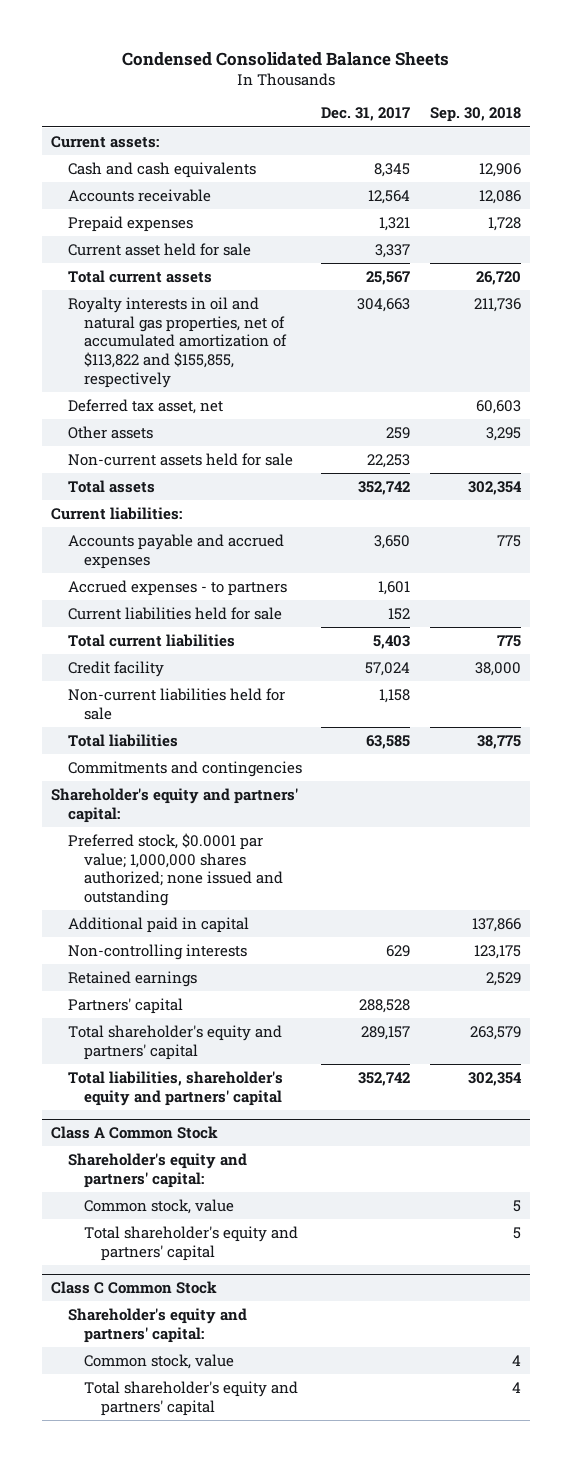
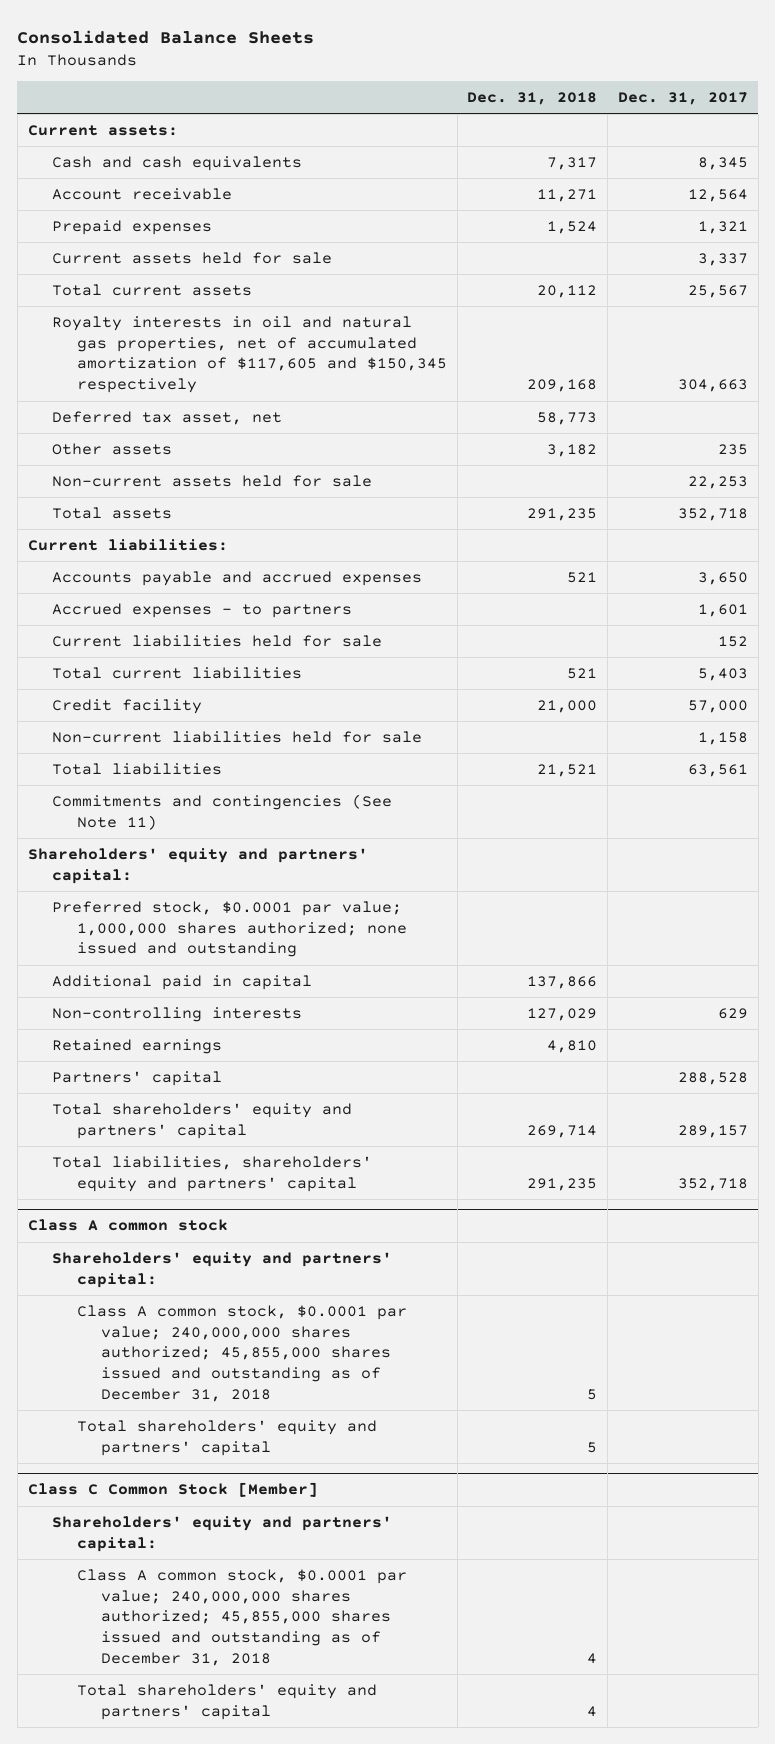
- Condensed Consolidated Balance Sheets
+ Consolidated Balance Sheets
- | Dec. 31, 2017 | Sep. 30, 2018
+ | Dec. 31, 2018 | Dec. 31, 2017
- Accounts receivable | 12,564 | 12,086
+ Account receivable | 11,271 | 12,564
- Current asset held for sale | 3,337 |
+ Current assets held for sale | | 3,337
- Royalty interests in oil and natural gas properties, net of accumulated amortization of $113,822 and $155,855, respectively | 304,663 | 211,736
+ Royalty interests in oil and natural gas properties, net of accumulated amortization of $117,605 and $150,345 respectively | 209,168 | 304,663
- Other assets | 259 | 3,295
+ Other assets | 3,182 | 235
- Total assets | 352,742 | 302,354
+ Total assets | 291,235 | 352,718
- Credit facility | 57,024 | 38,000
+ Credit facility | 21,000 | 57,000
- Total liabilities | 63,585 | 38,775
- Commitments and contingencies
- Shareholder's equity and partners' capital:
+ Total liabilities | 21,521 | 63,561
+ Commitments and contingencies (See Note 11)
+ Shareholders' equity and partners' capital:
- Total shareholder's equity and partners' capital | 289,157 | 263,579
- Total liabilities, shareholder's equity and partners' capital | 352,742 | 302,354
- Class A Common Stock
- Shareholder's equity and partners' capital:
- Common stock, value | | 5
- Total shareholder's equity and partners' capital | | 5
- Class C Common Stock
- Shareholder's equity and partners' capital:
- Common stock, value | | 4
- Total shareholder's equity and partners' capital | | 4
+ Total shareholders' equity and partners' capital | 269,714 | 289,157
+ Total liabilities, shareholders' equity and partners' capital | 291,235 | 352,718
+ Class A common stock
+ Shareholders' equity and partners' capital:
+ Class A common stock, $0.0001 par value; 240,000,000 shares authorized; 45,855,000 shares issued and outstanding as of December 31, 2018 | 5 |
+ Total shareholders' equity and partners' capital | 5 |
+ Class C Common Stock [Member]
+ Shareholders' equity and partners' capital:
+ Class A common stock, $0.0001 par value; 240,000,000 shares authorized; 45,855,000 shares issued and outstanding as of December 31, 2018 | 4 |
+ Total shareholders' equity and partners' capital | 4 |

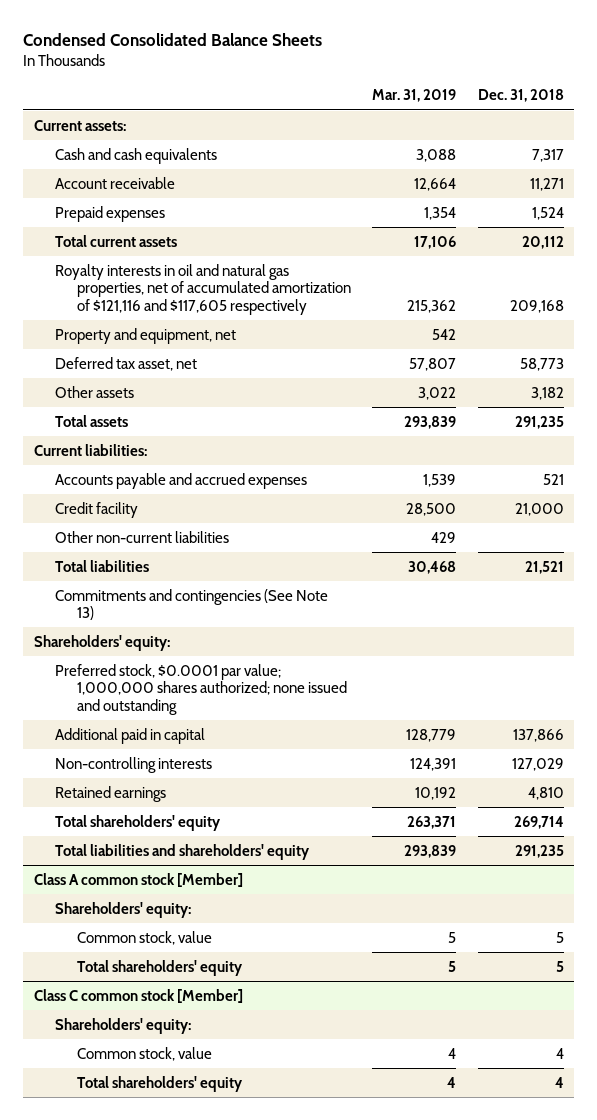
- Consolidated Balance Sheets
+ Condensed Consolidated Balance Sheets
- | Dec. 31, 2018 | Dec. 31, 2017
+ | Mar. 31, 2019 | Dec. 31, 2018
- Current assets held for sale | | 3,337
- Royalty interests in oil and natural gas properties, net of accumulated amortization of $117,605 and $150,345 respectively | 209,168 | 304,663
+ Royalty interests in oil and natural gas properties, net of accumulated amortization of $121,116 and $117,605 respectively | 215,362 | 209,168
+ Property and equipment, net | 542 |
- Non-current assets held for sale | | 22,253
- Accrued expenses - to partners | | 1,601
- Current liabilities held for sale | | 152
- Total current liabilities | 521 | 5,403
- Non-current liabilities held for sale | | 1,158
+ Other non-current liabilities | 429 |
- Commitments and contingencies (See Note 11)
- Shareholders' equity and partners' capital:
+ Commitments and contingencies (See Note 13)
+ Shareholders' equity:
- Partners' capital | | 288,528
- Total shareholders' equity and partners' capital | 269,714 | 289,157
- Total liabilities, shareholders' equity and partners' capital | 291,235 | 352,718
- Class A common stock
- Shareholders' equity and partners' capital:
- Class A common stock, $0.0001 par value; 240,000,000 shares authorized; 45,855,000 shares issued and outstanding as of December 31, 2018 | 5 |
- Total shareholders' equity and partners' capital | 5 |
- Class C Common Stock [Member]
- Shareholders' equity and partners' capital:
- Class A common stock, $0.0001 par value; 240,000,000 shares authorized; 45,855,000 shares issued and outstanding as of December 31, 2018 | 4 |
- Total shareholders' equity and partners' capital | 4 |
+ Total shareholders' equity | 263,371 | 269,714
+ Total liabilities and shareholders' equity | 293,839 | 291,235
+ Class A common stock [Member]
+ Shareholders' equity:
+ Common stock, value | 5 | 5
+ Total shareholders' equity | 5 | 5
+ Class C common stock [Member]
+ Shareholders' equity:
+ Common stock, value | 4 | 4
+ Total shareholders' equity | 4 | 4

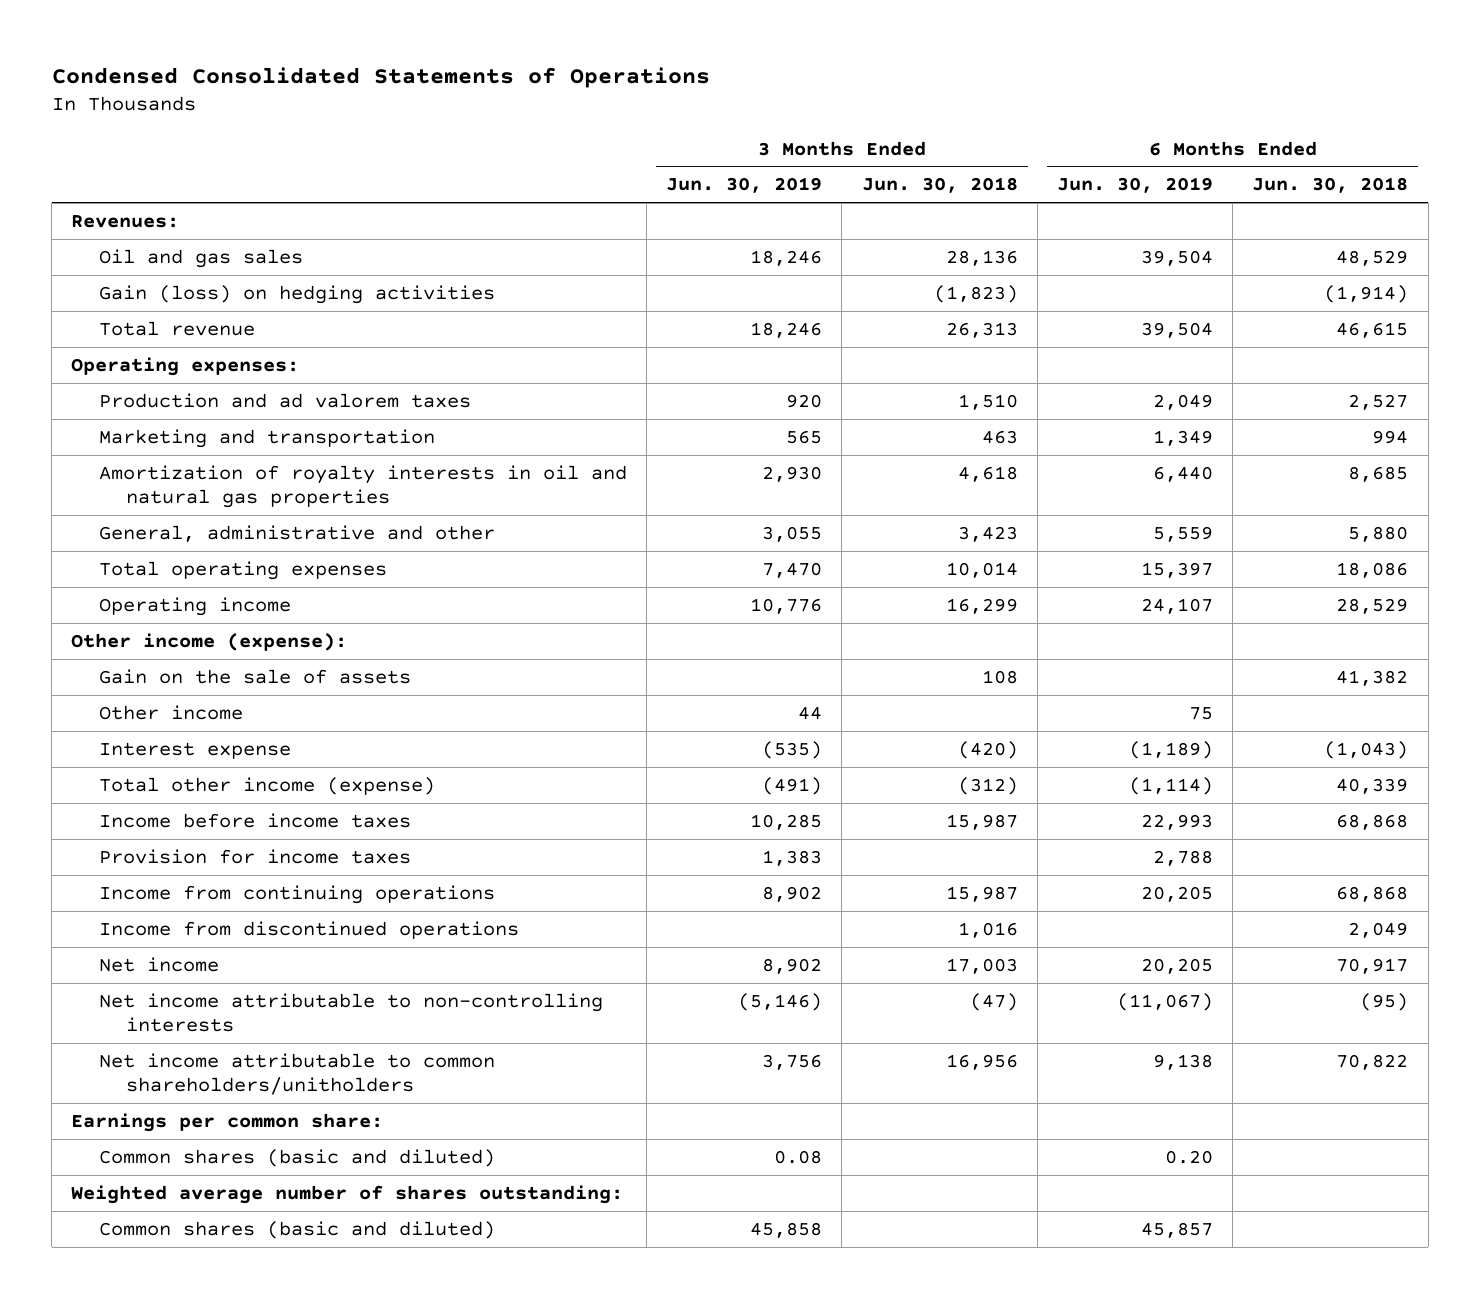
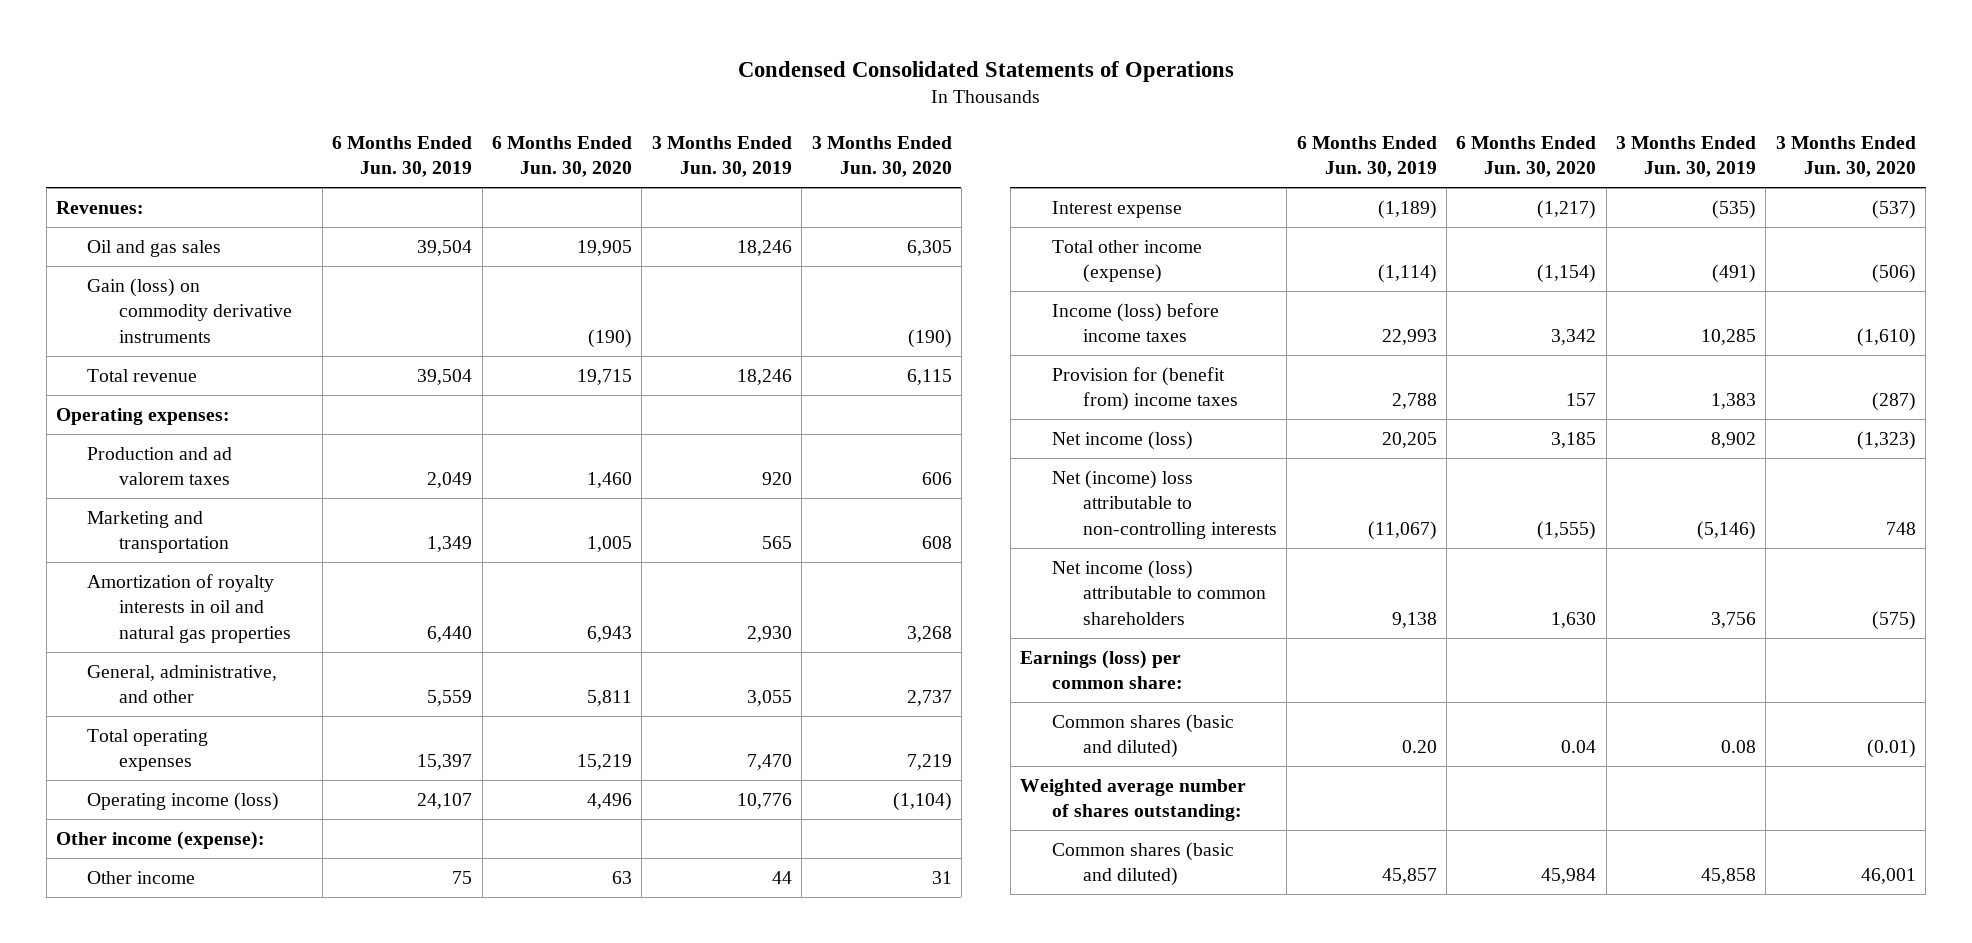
- | 3 Months Ended Jun. 30, 2019 | 3 Months Ended Jun. 30, 2018 | 6 Months Ended Jun. 30, 2019 | 6 Months Ended Jun. 30, 2018
+ | 6 Months Ended Jun. 30, 2019 | 6 Months Ended Jun. 30, 2020 | 3 Months Ended Jun. 30, 2019 | 3 Months Ended Jun. 30, 2020
- Gain (loss) on hedging activities | | (1,823) | | (1,914)
+ Gain (loss) on commodity derivative instruments | | (190) | | (190)
- General, administrative and other | 3,055 | 3,423 | 5,559 | 5,880
+ General, administrative, and other | 5,559 | 5,811 | 3,055 | 2,737
- Operating income | 10,776 | 16,299 | 24,107 | 28,529
+ Operating income (loss) | 24,107 | 4,496 | 10,776 | (1,104)
- Gain on the sale of assets | | 108 | | 41,382
- Income before income taxes | 10,285 | 15,987 | 22,993 | 68,868
- Provision for income taxes | 1,383 | | 2,788 |
- Income from continuing operations | 8,902 | 15,987 | 20,205 | 68,868
- Income from discontinued operations | | 1,016 | | 2,049
- Net income | 8,902 | 17,003 | 20,205 | 70,917
- Net income attributable to non-controlling interests | (5,146) | (47) | (11,067) | (95)
- Net income attributable to common shareholders/unitholders | 3,756 | 16,956 | 9,138 | 70,822
- Earnings per common share:
+ Income (loss) before income taxes | 22,993 | 3,342 | 10,285 | (1,610)
+ Provision for (benefit from) income taxes | 2,788 | 157 | 1,383 | (287)
+ Net income (loss) | 20,205 | 3,185 | 8,902 | (1,323)
+ Net (income) loss attributable to non-controlling interests | (11,067) | (1,555) | (5,146) | 748
+ Net income (loss) attributable to common shareholders | 9,138 | 1,630 | 3,756 | (575)
+ Earnings (loss) per common share:

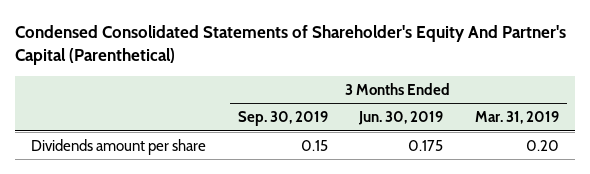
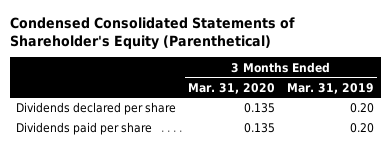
- Condensed Consolidated Statements of Shareholder's Equity And Partner's Capital (Parenthetical)
+ Condensed Consolidated Statements of Shareholder's Equity (Parenthetical)
- | 3 Months Ended Sep. 30, 2019 | 3 Months Ended Jun. 30, 2019 | 3 Months Ended Mar. 31, 2019
+ | 3 Months Ended Mar. 31, 2020 | 3 Months Ended Mar. 31, 2019
- Dividends amount per share | 0.15 | 0.175 | 0.20
+ Dividends declared per share | 0.135 | 0.20
+ Dividends paid per share | 0.135 | 0.20

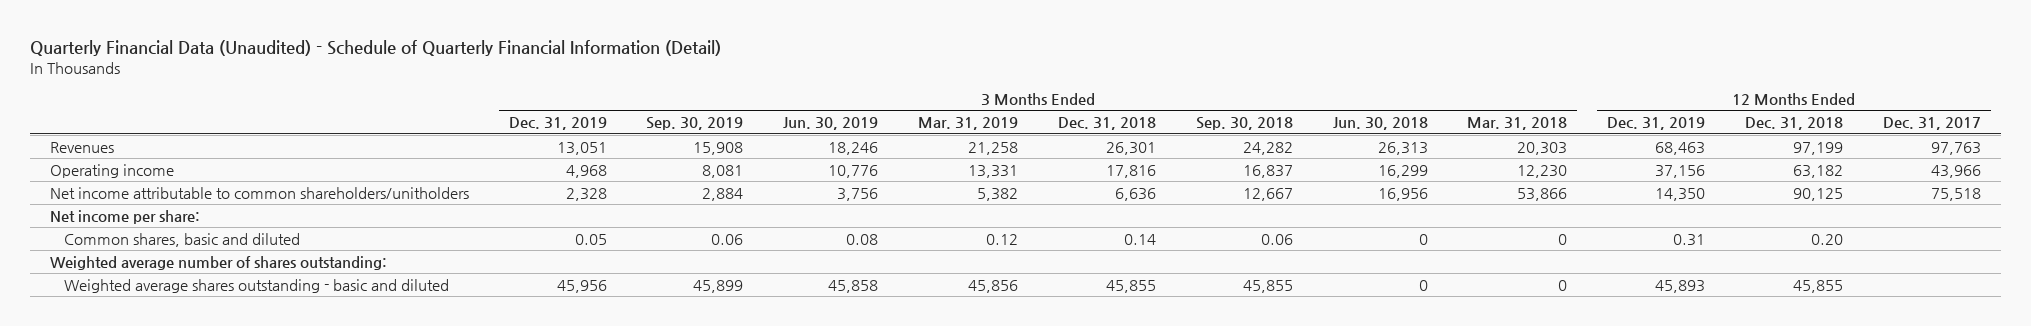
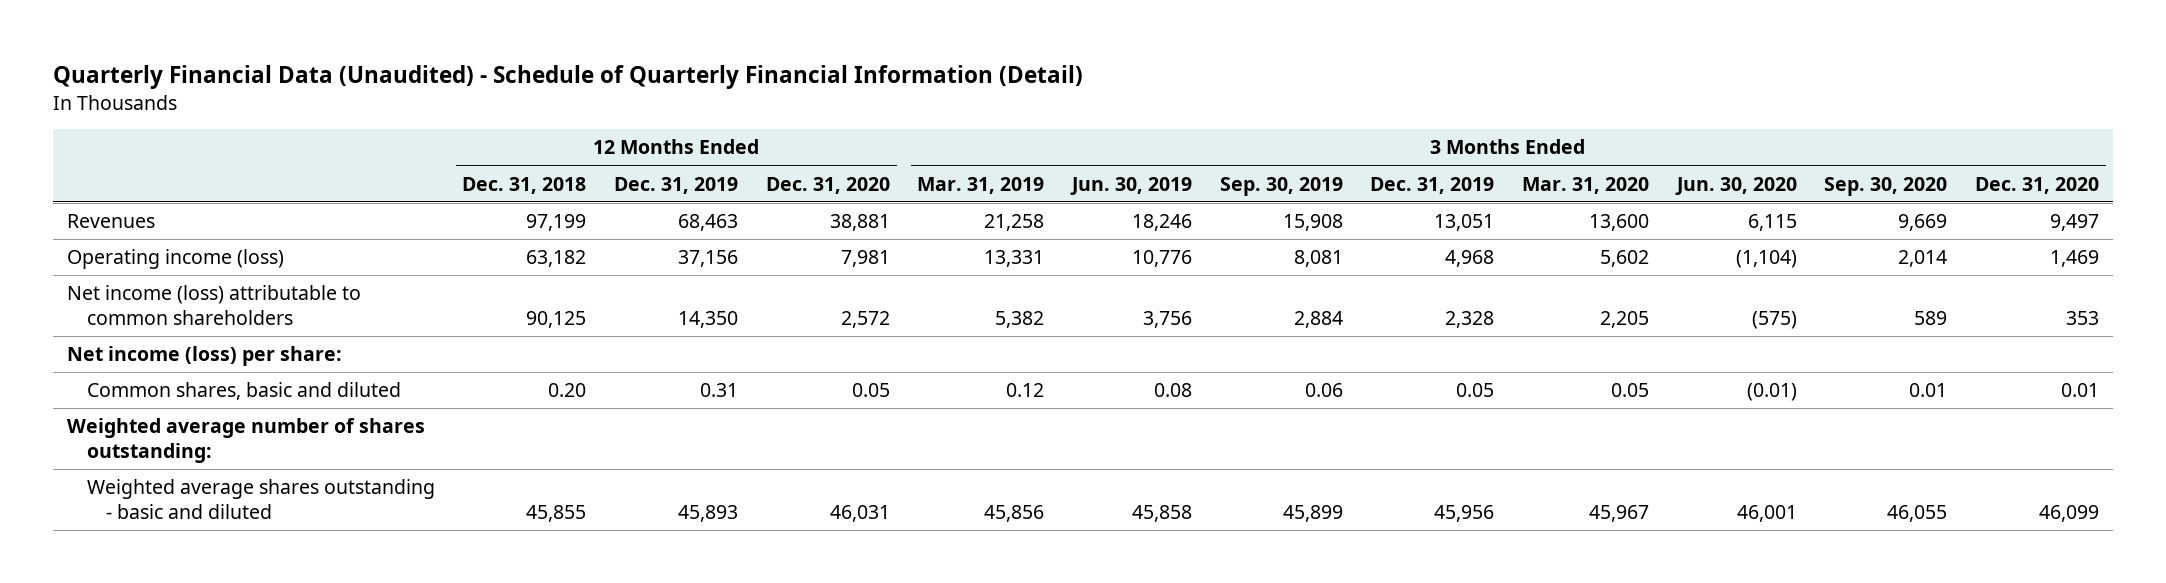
- | 3 Months Ended Dec. 31, 2019 | 3 Months Ended Sep. 30, 2019 | 3 Months Ended Jun. 30, 2019 | 3 Months Ended Mar. 31, 2019 | 3 Months Ended Dec. 31, 2018 | 3 Months Ended Sep. 30, 2018 | 3 Months Ended Jun. 30, 2018 | 3 Months Ended Mar. 31, 2018 | 12 Months Ended Dec. 31, 2019 | 12 Months Ended Dec. 31, 2018 | 12 Months Ended Dec. 31, 2017
+ | 12 Months Ended Dec. 31, 2018 | 12 Months Ended Dec. 31, 2019 | 12 Months Ended Dec. 31, 2020 | 3 Months Ended Mar. 31, 2019 | 3 Months Ended Jun. 30, 2019 | 3 Months Ended Sep. 30, 2019 | 3 Months Ended Dec. 31, 2019 | 3 Months Ended Mar. 31, 2020 | 3 Months Ended Jun. 30, 2020 | 3 Months Ended Sep. 30, 2020 | 3 Months Ended Dec. 31, 2020
- Operating income | 4,968 | 8,081 | 10,776 | 13,331 | 17,816 | 16,837 | 16,299 | 12,230 | 37,156 | 63,182 | 43,966
- Net income attributable to common shareholders/unitholders | 2,328 | 2,884 | 3,756 | 5,382 | 6,636 | 12,667 | 16,956 | 53,866 | 14,350 | 90,125 | 75,518
- Net income per share:
+ Operating income (loss) | 63,182 | 37,156 | 7,981 | 13,331 | 10,776 | 8,081 | 4,968 | 5,602 | (1,104) | 2,014 | 1,469
+ Net income (loss) attributable to common shareholders | 90,125 | 14,350 | 2,572 | 5,382 | 3,756 | 2,884 | 2,328 | 2,205 | (575) | 589 | 353
+ Net income (loss) per share:

